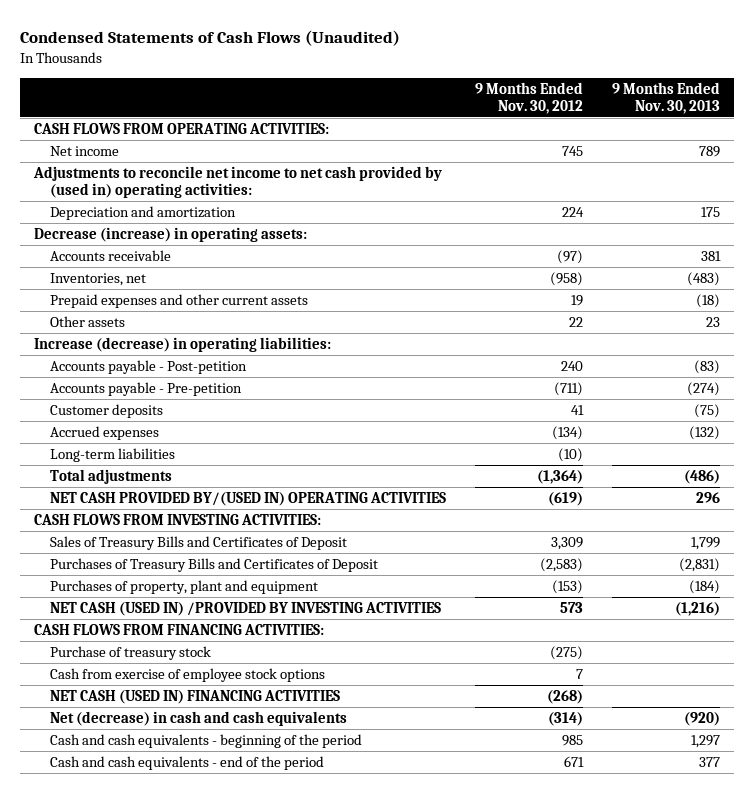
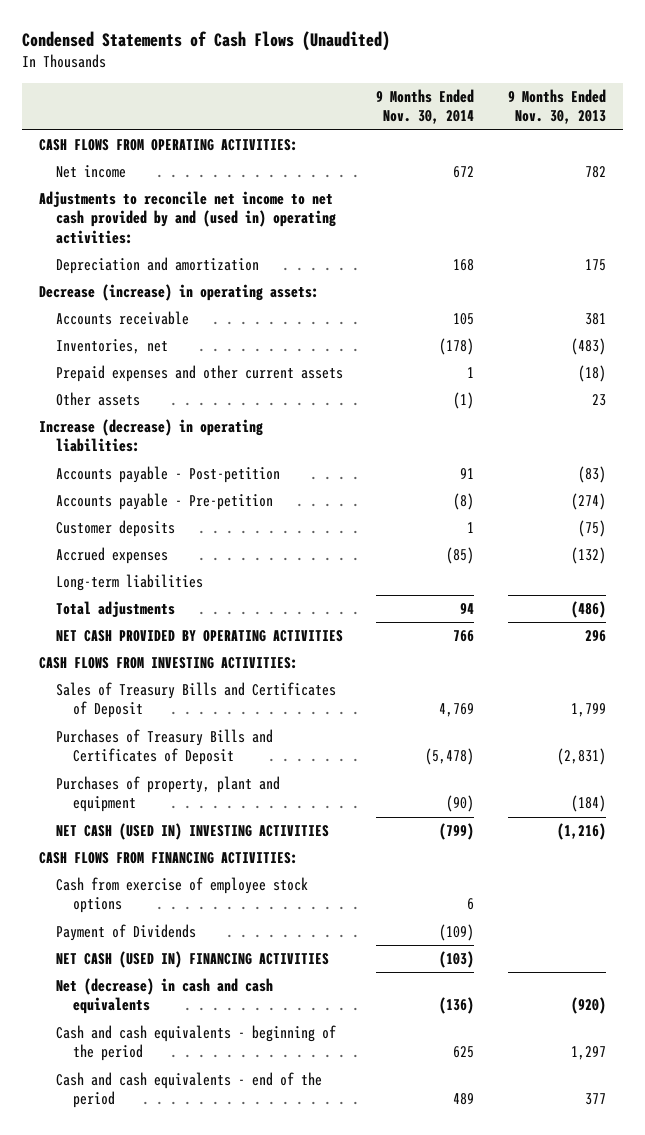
- | 9 Months Ended Nov. 30, 2012 | 9 Months Ended Nov. 30, 2013
+ | 9 Months Ended Nov. 30, 2014 | 9 Months Ended Nov. 30, 2013
- Net income | 745 | 789
- Adjustments to reconcile net income to net cash provided by (used in) operating activities:
+ Net income | 672 | 782
+ Adjustments to reconcile net income to net cash provided by and (used in) operating activities:
- NET CASH PROVIDED BY/(USED IN) OPERATING ACTIVITIES | (619) | 296
+ NET CASH PROVIDED BY OPERATING ACTIVITIES | 766 | 296
- NET CASH (USED IN) /PROVIDED BY INVESTING ACTIVITIES | 573 | (1,216)
+ NET CASH (USED IN) INVESTING ACTIVITIES | (799) | (1,216)
- Purchase of treasury stock | (275) |
+ Payment of Dividends | (109) |

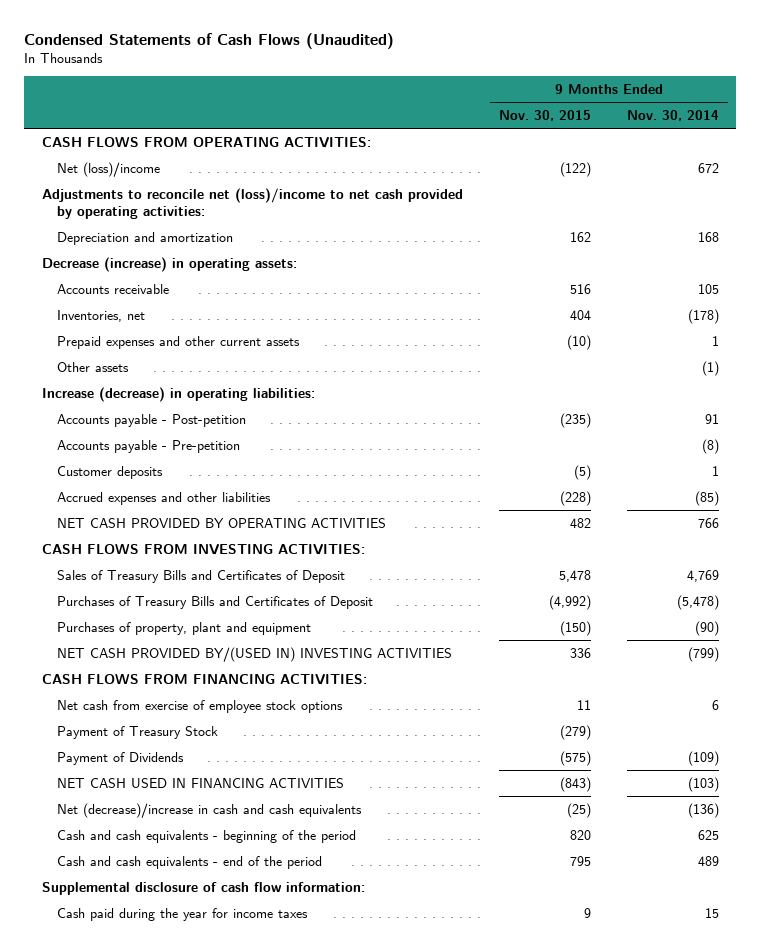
- | 9 Months Ended Nov. 30, 2014 | 9 Months Ended Nov. 30, 2013
+ | 9 Months Ended Nov. 30, 2015 | 9 Months Ended Nov. 30, 2014
- Net income | 672 | 782
- Adjustments to reconcile net income to net cash provided by and (used in) operating activities:
+ Net (loss)/income | (122) | 672
+ Adjustments to reconcile net (loss)/income to net cash provided by operating activities:
- Accrued expenses | (85) | (132)
- Long-term liabilities
- Total adjustments | 94 | (486)
+ Accrued expenses and other liabilities | (228) | (85)
- NET CASH (USED IN) INVESTING ACTIVITIES | (799) | (1,216)
+ NET CASH PROVIDED BY/(USED IN) INVESTING ACTIVITIES | 336 | (799)
- Cash from exercise of employee stock options | 6 |
+ Net cash from exercise of employee stock options | 11 | 6
+ Payment of Treasury Stock | (279) |
- NET CASH (USED IN) FINANCING ACTIVITIES | (103) |
- Net (decrease) in cash and cash equivalents | (136) | (920)
+ NET CASH USED IN FINANCING ACTIVITIES | (843) | (103)
+ Net (decrease)/increase in cash and cash equivalents | (25) | (136)
+ Supplemental disclosure of cash flow information:
+ Cash paid during the year for income taxes | 9 | 15

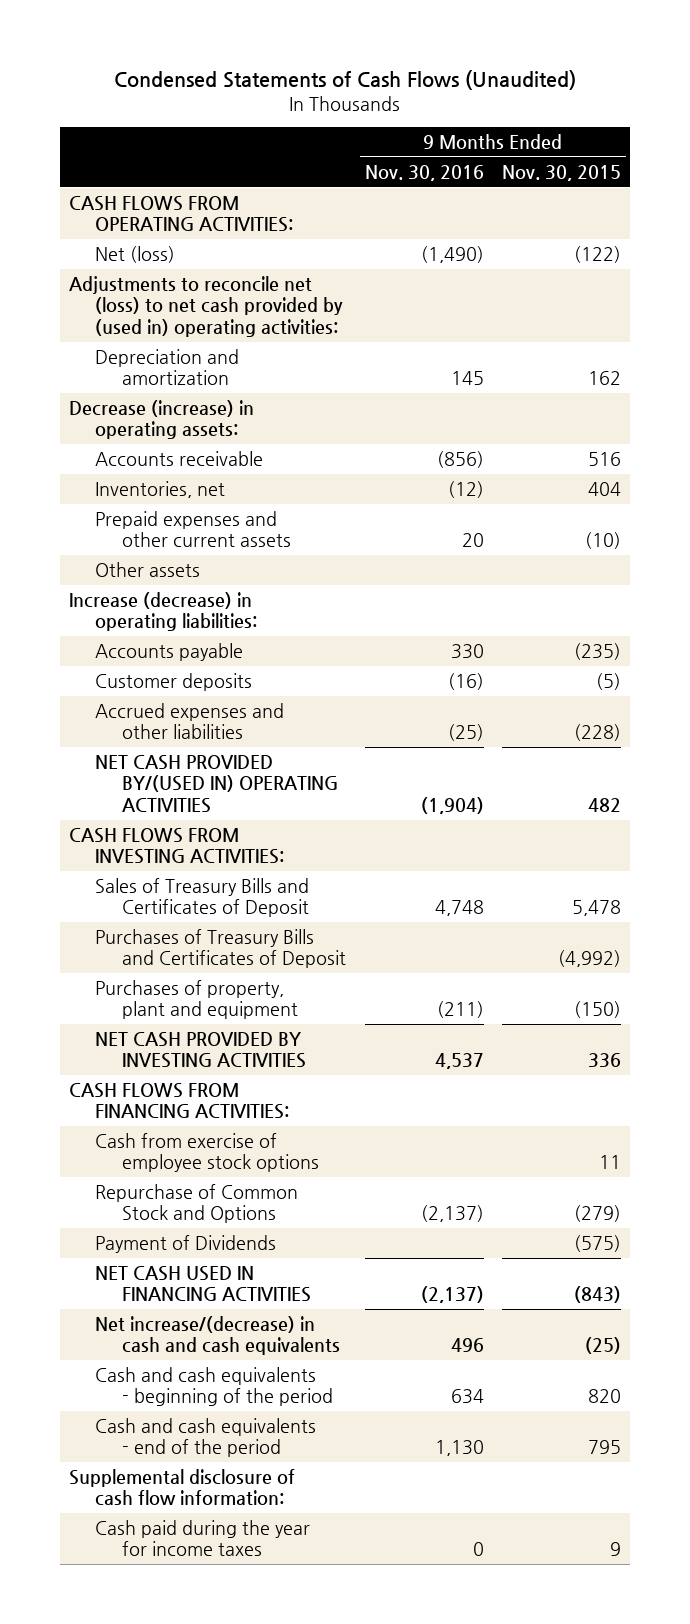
- | 9 Months Ended Nov. 30, 2015 | 9 Months Ended Nov. 30, 2014
+ | 9 Months Ended Nov. 30, 2016 | 9 Months Ended Nov. 30, 2015
- Net (loss)/income | (122) | 672
- Adjustments to reconcile net (loss)/income to net cash provided by operating activities:
+ Net (loss) | (1,490) | (122)
+ Adjustments to reconcile net (loss) to net cash provided by (used in) operating activities:
- Accounts payable - Post-petition | (235) | 91
- Accounts payable - Pre-petition | | (8)
+ Accounts payable | 330 | (235)
- NET CASH PROVIDED BY OPERATING ACTIVITIES | 482 | 766
+ NET CASH PROVIDED BY/(USED IN) OPERATING ACTIVITIES | (1,904) | 482
- NET CASH PROVIDED BY/(USED IN) INVESTING ACTIVITIES | 336 | (799)
+ NET CASH PROVIDED BY INVESTING ACTIVITIES | 4,537 | 336
- Net cash from exercise of employee stock options | 11 | 6
- Payment of Treasury Stock | (279) |
+ Cash from exercise of employee stock options | | 11
+ Repurchase of Common Stock and Options | (2,137) | (279)
- Net (decrease)/increase in cash and cash equivalents | (25) | (136)
+ Net increase/(decrease) in cash and cash equivalents | 496 | (25)

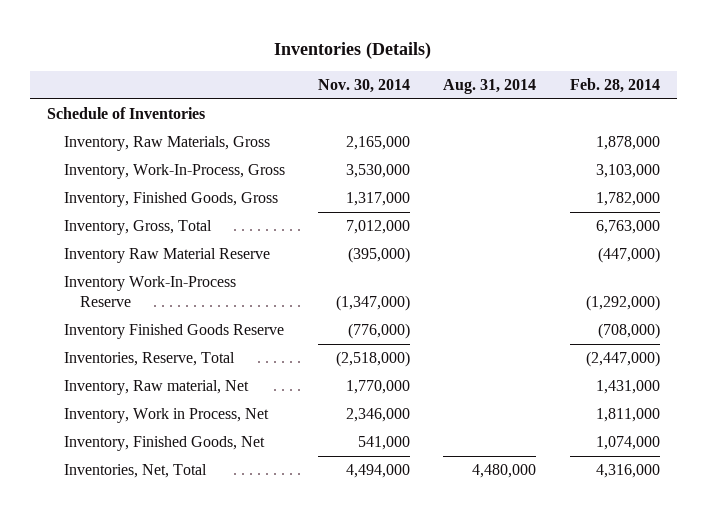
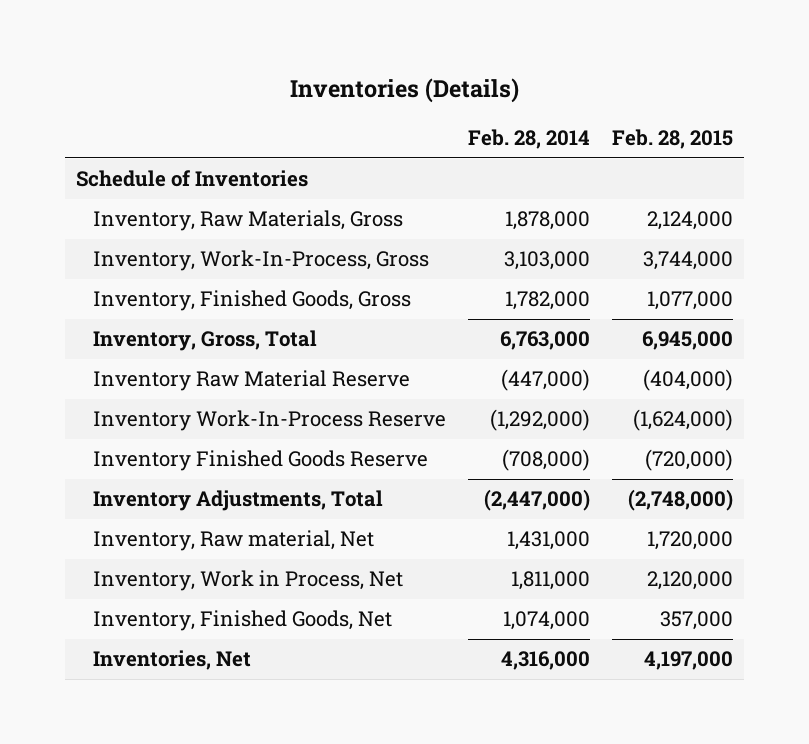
- | Nov. 30, 2014 | Aug. 31, 2014 | Feb. 28, 2014
+ | Feb. 28, 2014 | Feb. 28, 2015
- Inventories, Reserve, Total | (2,518,000) | | (2,447,000)
+ Inventory Adjustments, Total | (2,447,000) | (2,748,000)
- Inventories, Net, Total | 4,494,000 | 4,480,000 | 4,316,000
+ Inventories, Net | 4,316,000 | 4,197,000

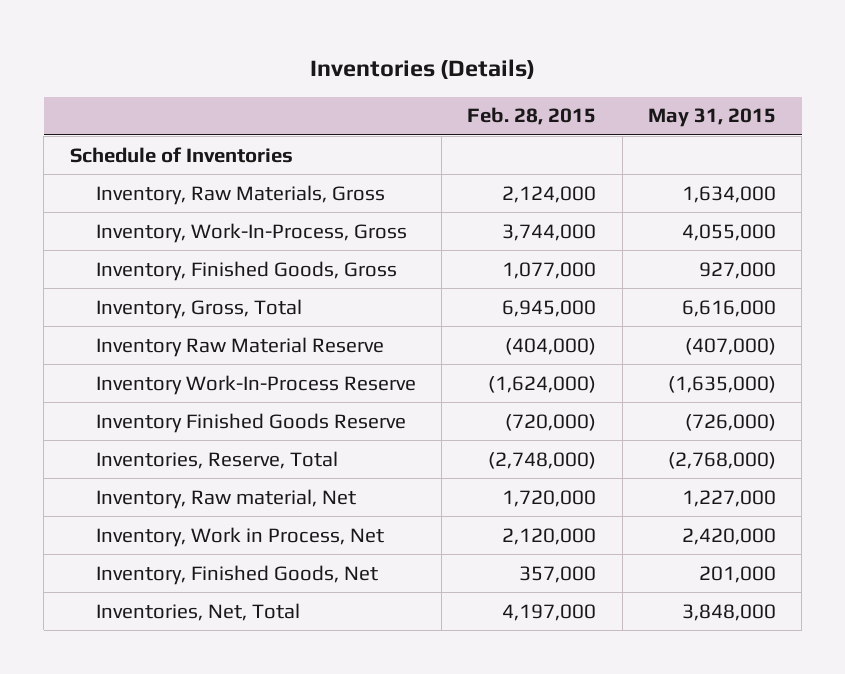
- | Feb. 28, 2014 | Feb. 28, 2015
+ | Feb. 28, 2015 | May 31, 2015
- Inventory Adjustments, Total | (2,447,000) | (2,748,000)
+ Inventories, Reserve, Total | (2,748,000) | (2,768,000)
- Inventories, Net | 4,316,000 | 4,197,000
+ Inventories, Net, Total | 4,197,000 | 3,848,000

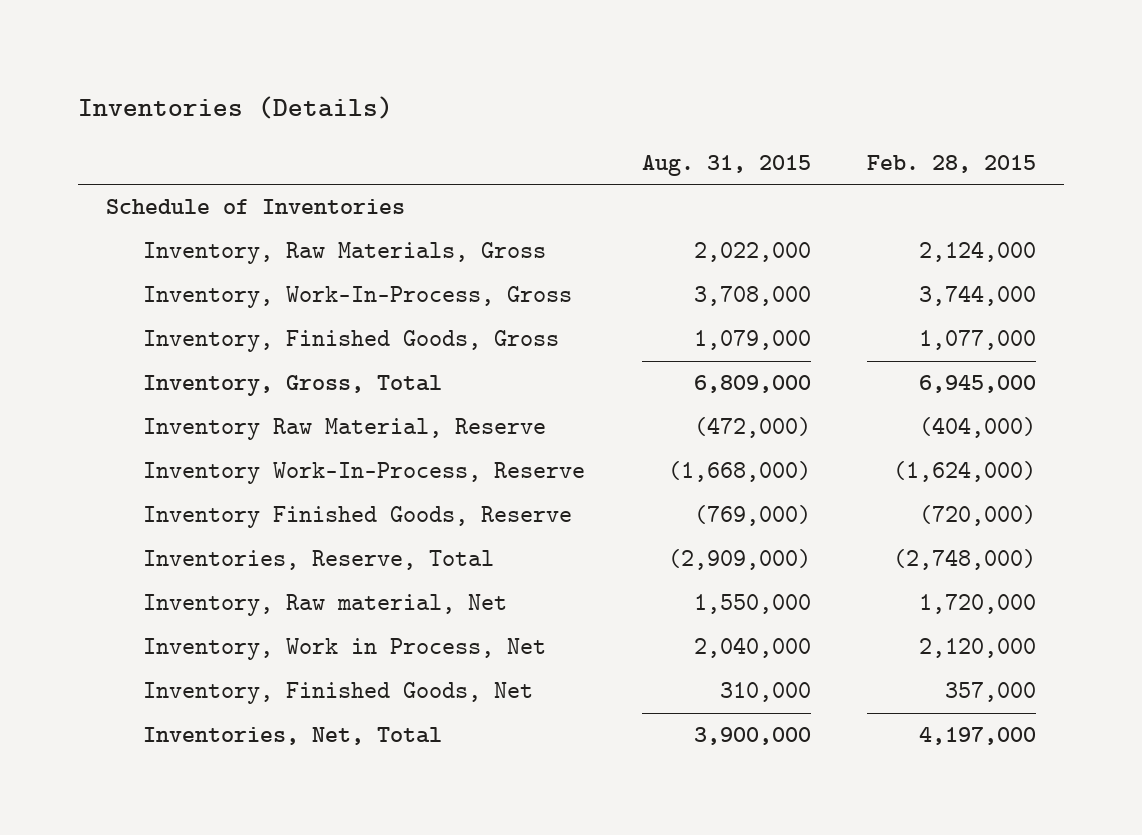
- | Feb. 28, 2015 | May 31, 2015
+ | Aug. 31, 2015 | Feb. 28, 2015
- Inventory Raw Material Reserve | (404,000) | (407,000)
- Inventory Work-In-Process Reserve | (1,624,000) | (1,635,000)
- Inventory Finished Goods Reserve | (720,000) | (726,000)
+ Inventory Raw Material, Reserve | (472,000) | (404,000)
+ Inventory Work-In-Process, Reserve | (1,668,000) | (1,624,000)
+ Inventory Finished Goods, Reserve | (769,000) | (720,000)

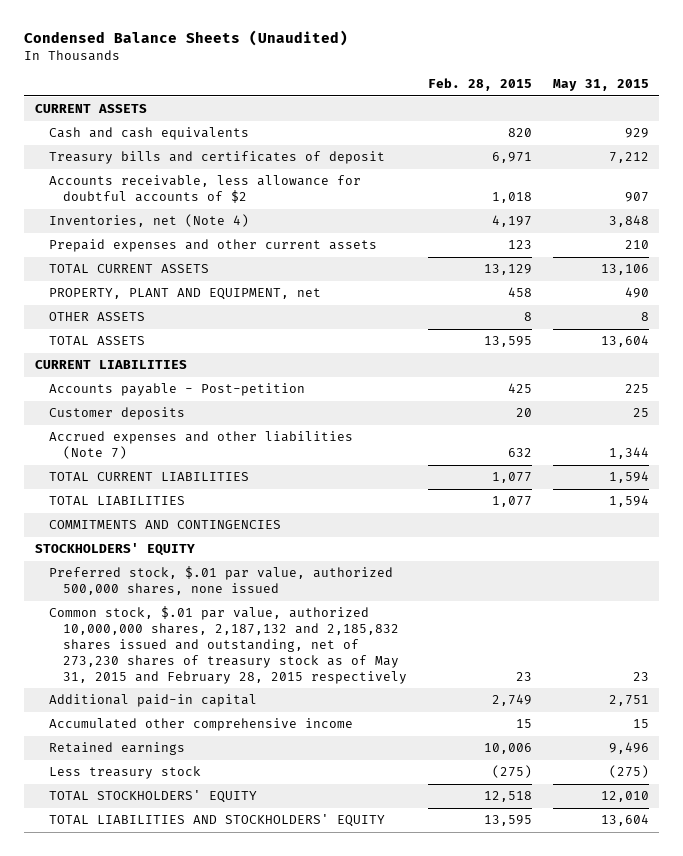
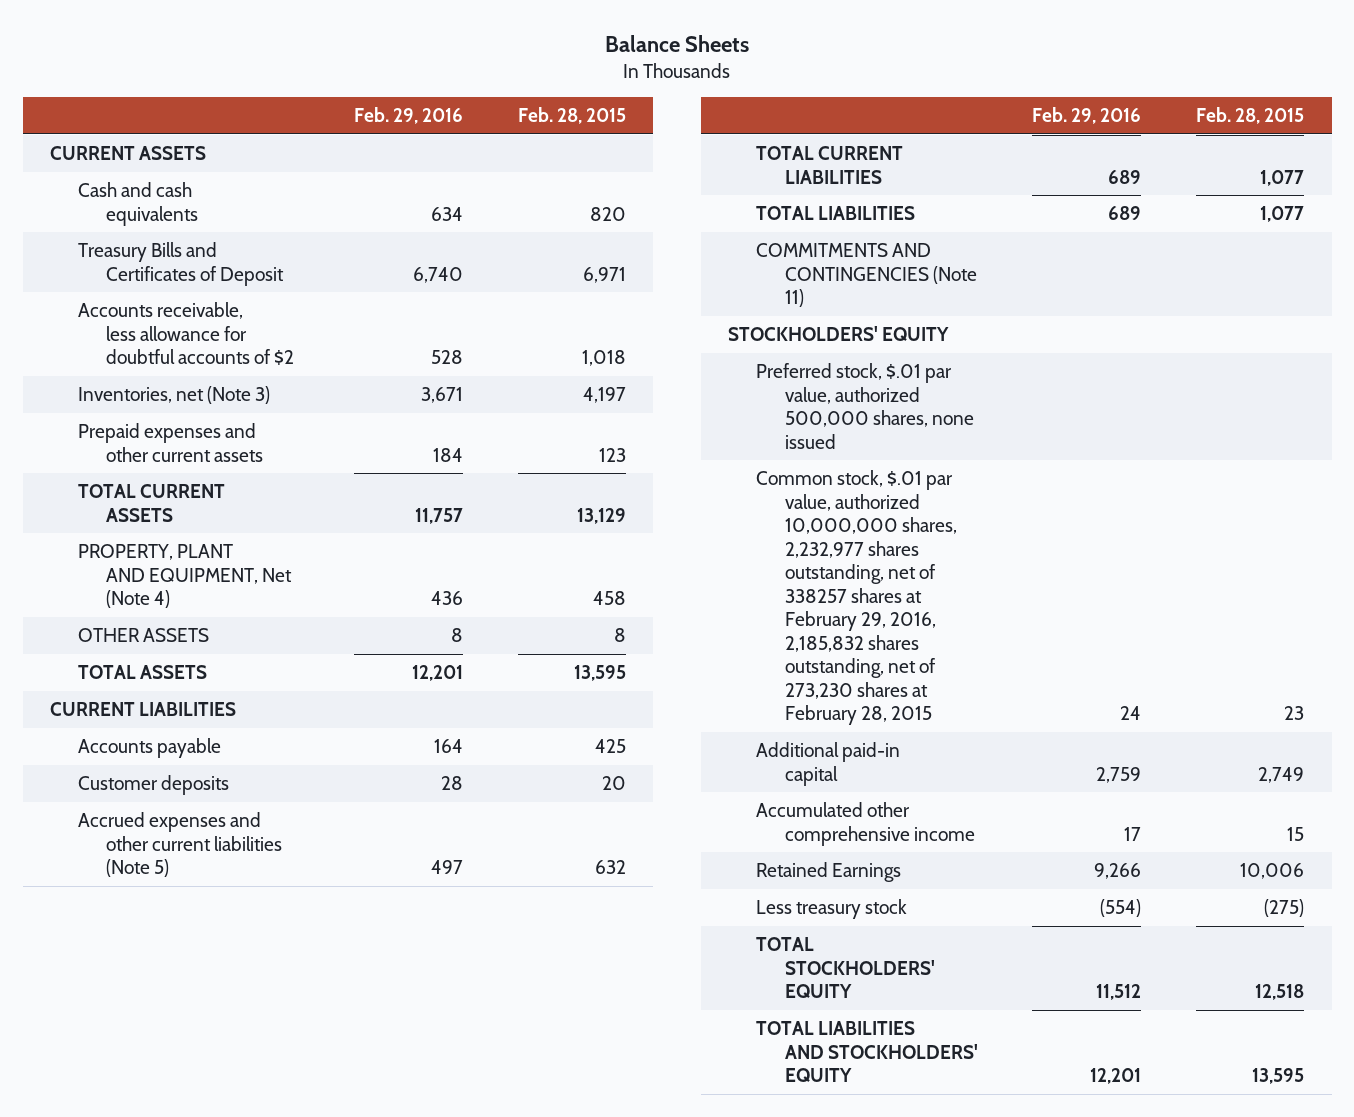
- Condensed Balance Sheets (Unaudited)
+ Balance Sheets
- | Feb. 28, 2015 | May 31, 2015
+ | Feb. 29, 2016 | Feb. 28, 2015
- Treasury bills and certificates of deposit | 6,971 | 7,212
+ Treasury Bills and Certificates of Deposit | 6,740 | 6,971
- Inventories, net (Note 4) | 4,197 | 3,848
+ Inventories, net (Note 3) | 3,671 | 4,197
- PROPERTY, PLANT AND EQUIPMENT, net | 458 | 490
+ PROPERTY, PLANT AND EQUIPMENT, Net (Note 4) | 436 | 458
- Accounts payable - Post-petition | 425 | 225
+ Accounts payable | 164 | 425
- Accrued expenses and other liabilities (Note 7) | 632 | 1,344
+ Accrued expenses and other current liabilities (Note 5) | 497 | 632
- COMMITMENTS AND CONTINGENCIES
+ COMMITMENTS AND CONTINGENCIES (Note 11)
- Common stock, $.01 par value, authorized 10,000,000 shares, 2,187,132 and 2,185,832 shares issued and outstanding, net of 273,230 shares of treasury stock as of May 31, 2015 and February 28, 2015 respectively | 23 | 23
+ Common stock, $.01 par value, authorized 10,000,000 shares, 2,232,977 shares outstanding, net of 338257 shares at February 29, 2016, 2,185,832 shares outstanding, net of 273,230 shares at February 28, 2015 | 24 | 23
- Retained earnings | 10,006 | 9,496
+ Retained Earnings | 9,266 | 10,006

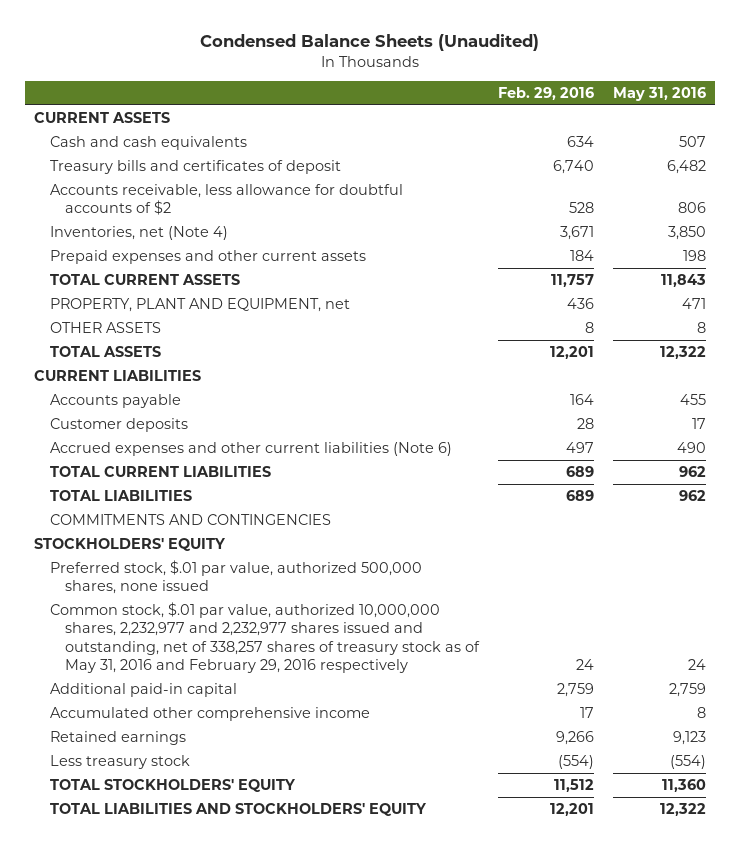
- Balance Sheets
+ Condensed Balance Sheets (Unaudited)
- | Feb. 29, 2016 | Feb. 28, 2015
+ | Feb. 29, 2016 | May 31, 2016
- Treasury Bills and Certificates of Deposit | 6,740 | 6,971
+ Treasury bills and certificates of deposit | 6,740 | 6,482
- Inventories, net (Note 3) | 3,671 | 4,197
+ Inventories, net (Note 4) | 3,671 | 3,850
- PROPERTY, PLANT AND EQUIPMENT, Net (Note 4) | 436 | 458
+ PROPERTY, PLANT AND EQUIPMENT, net | 436 | 471
- Accrued expenses and other current liabilities (Note 5) | 497 | 632
+ Accrued expenses and other current liabilities (Note 6) | 497 | 490
- COMMITMENTS AND CONTINGENCIES (Note 11)
+ COMMITMENTS AND CONTINGENCIES
- Common stock, $.01 par value, authorized 10,000,000 shares, 2,232,977 shares outstanding, net of 338257 shares at February 29, 2016, 2,185,832 shares outstanding, net of 273,230 shares at February 28, 2015 | 24 | 23
+ Common stock, $.01 par value, authorized 10,000,000 shares, 2,232,977 and 2,232,977 shares issued and outstanding, net of 338,257 shares of treasury stock as of May 31, 2016 and February 29, 2016 respectively | 24 | 24
- Retained Earnings | 9,266 | 10,006
+ Retained earnings | 9,266 | 9,123

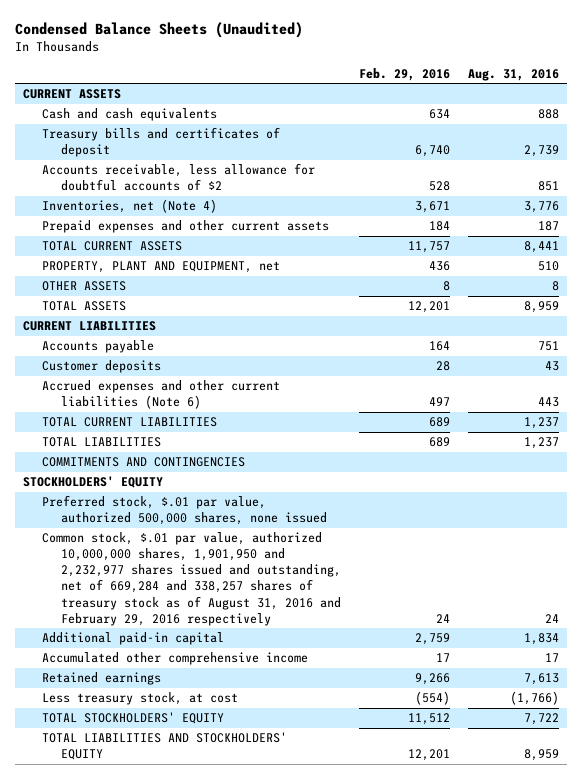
- | Feb. 29, 2016 | May 31, 2016
+ | Feb. 29, 2016 | Aug. 31, 2016
- Common stock, $.01 par value, authorized 10,000,000 shares, 2,232,977 and 2,232,977 shares issued and outstanding, net of 338,257 shares of treasury stock as of May 31, 2016 and February 29, 2016 respectively | 24 | 24
+ Common stock, $.01 par value, authorized 10,000,000 shares, 1,901,950 and 2,232,977 shares issued and outstanding, net of 669,284 and 338,257 shares of treasury stock as of August 31, 2016 and February 29, 2016 respectively | 24 | 24
- Less treasury stock | (554) | (554)
+ Less treasury stock, at cost | (554) | (1,766)

